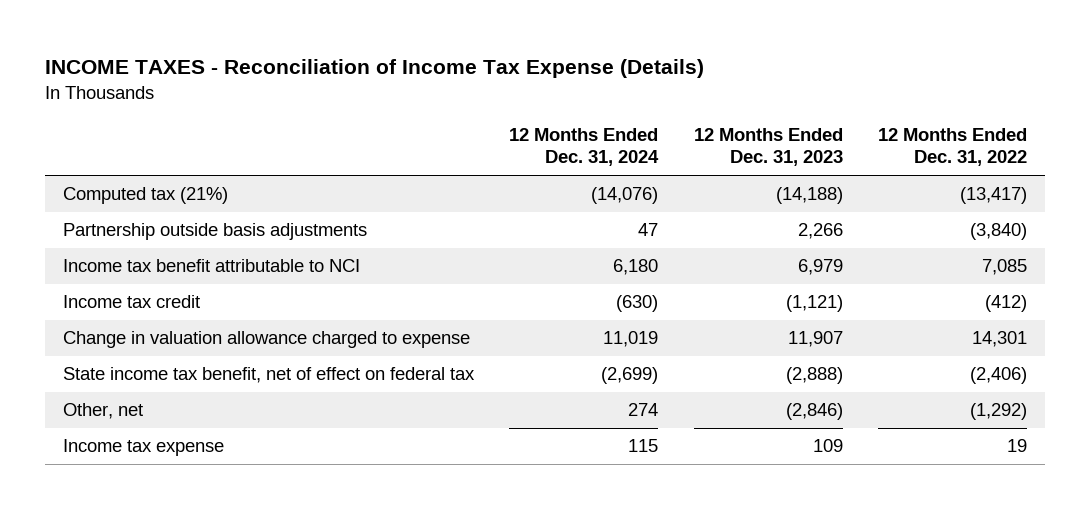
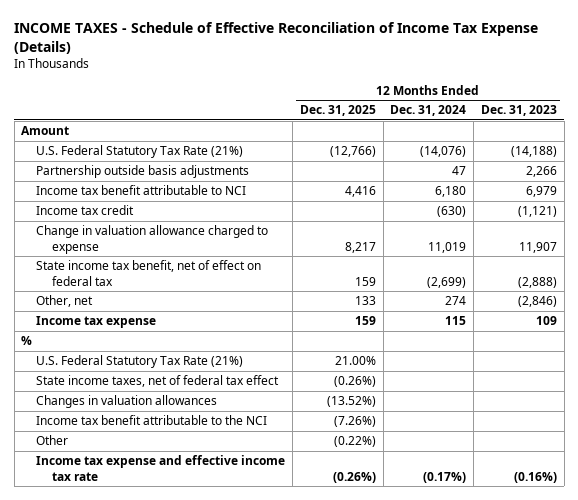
- INCOME TAXES - Reconciliation of Income Tax Expense (Details)
+ INCOME TAXES - Schedule of Effective Reconciliation of Income Tax Expense (Details)
- | 12 Months Ended Dec. 31, 2024 | 12 Months Ended Dec. 31, 2023 | 12 Months Ended Dec. 31, 2022
+ | 12 Months Ended Dec. 31, 2025 | 12 Months Ended Dec. 31, 2024 | 12 Months Ended Dec. 31, 2023
- Computed tax (21%) | (14,076) | (14,188) | (13,417)
+ Amount
+ U.S. Federal Statutory Tax Rate (21%) | (12,766) | (14,076) | (14,188)
+ %
+ U.S. Federal Statutory Tax Rate (21%) | 21.00% | |
+ State income taxes, net of federal tax effect | (0.26%) | |
+ Changes in valuation allowances | (13.52%) | |
+ Income tax benefit attributable to the NCI | (7.26%) | |
+ Other | (0.22%) | |
+ Income tax expense and effective income tax rate | (0.26%) | (0.17%) | (0.16%)

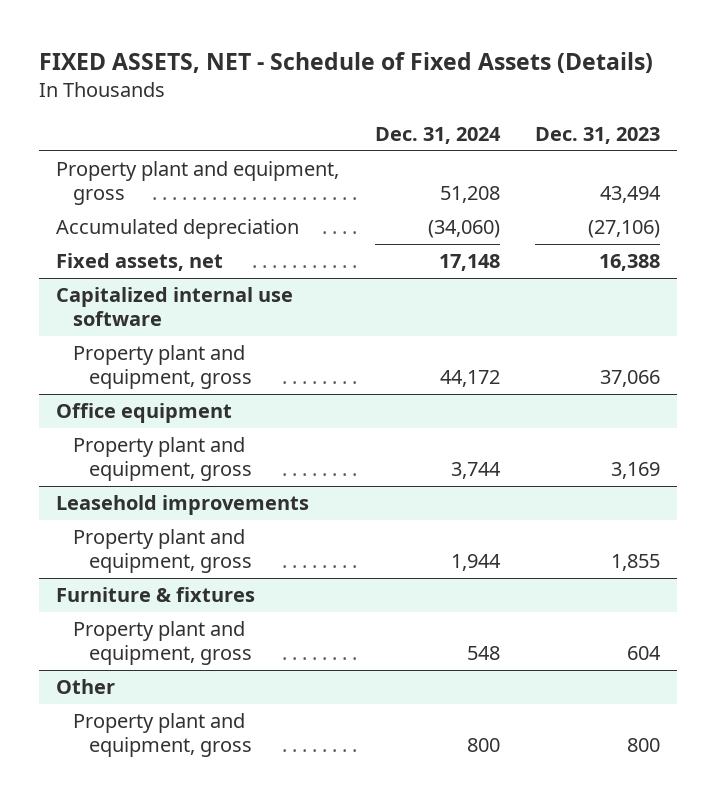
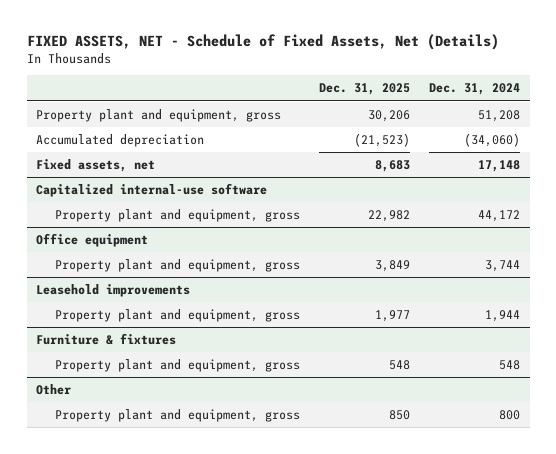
- FIXED ASSETS, NET - Schedule of Fixed Assets (Details)
+ FIXED ASSETS, NET - Schedule of Fixed Assets, Net (Details)
- | Dec. 31, 2024 | Dec. 31, 2023
+ | Dec. 31, 2025 | Dec. 31, 2024
- Capitalized internal use software
+ Capitalized internal-use software

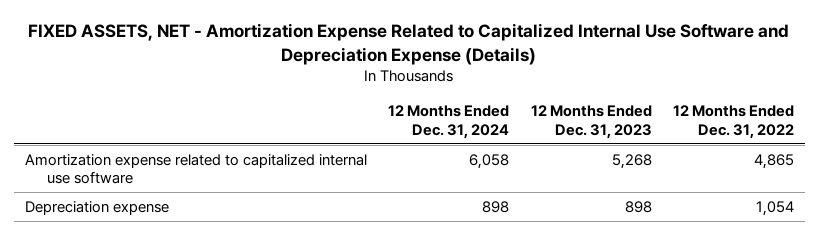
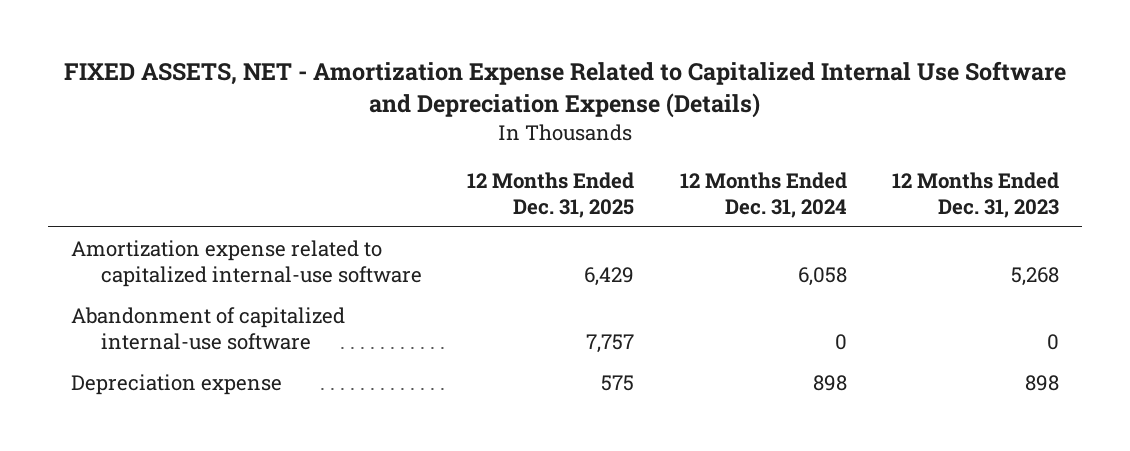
- | 12 Months Ended Dec. 31, 2024 | 12 Months Ended Dec. 31, 2023 | 12 Months Ended Dec. 31, 2022
+ | 12 Months Ended Dec. 31, 2025 | 12 Months Ended Dec. 31, 2024 | 12 Months Ended Dec. 31, 2023
- Amortization expense related to capitalized internal use software | 6,058 | 5,268 | 4,865
+ Amortization expense related to capitalized internal-use software | 6,429 | 6,058 | 5,268
+ Abandonment of capitalized internal-use software | 7,757 | 0 | 0

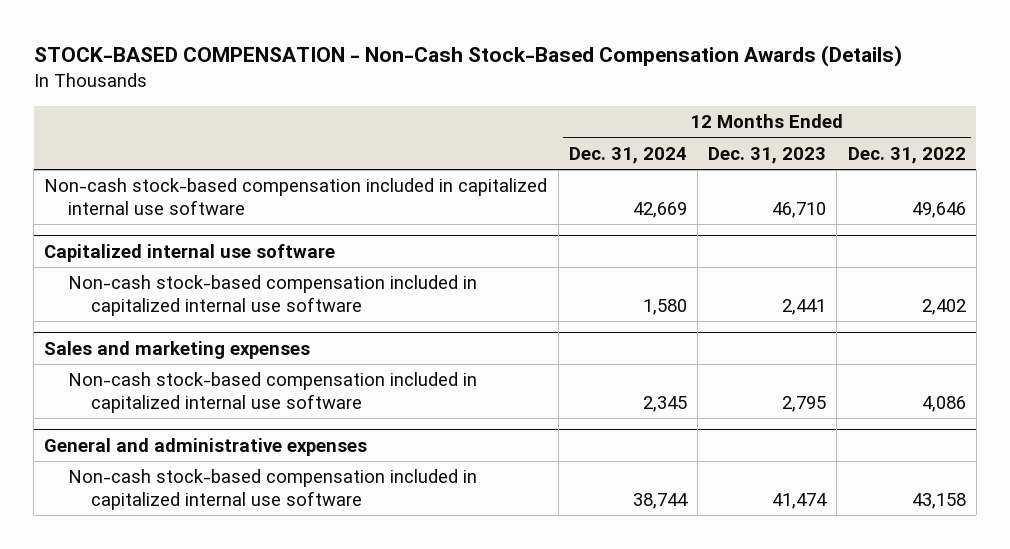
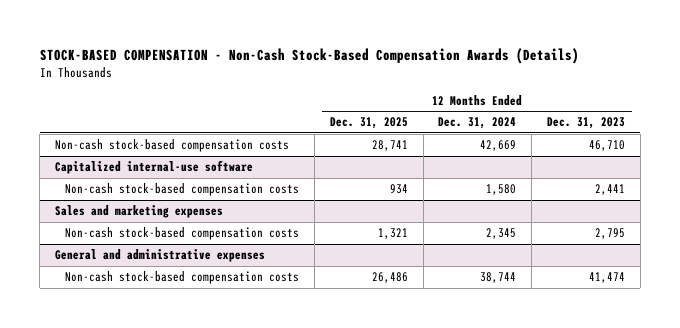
- | 12 Months Ended Dec. 31, 2024 | 12 Months Ended Dec. 31, 2023 | 12 Months Ended Dec. 31, 2022
+ | 12 Months Ended Dec. 31, 2025 | 12 Months Ended Dec. 31, 2024 | 12 Months Ended Dec. 31, 2023
- Non-cash stock-based compensation included in capitalized internal use software | 42,669 | 46,710 | 49,646
- Capitalized internal use software
- Non-cash stock-based compensation included in capitalized internal use software | 1,580 | 2,441 | 2,402
+ Non-cash stock-based compensation costs | 28,741 | 42,669 | 46,710
+ Capitalized internal-use software
+ Non-cash stock-based compensation costs | 934 | 1,580 | 2,441
@ Sales and marketing expenses
- Non-cash stock-based compensation included in capitalized internal use software | 2,345 | 2,795 | 4,086
+ Non-cash stock-based compensation costs | 1,321 | 2,345 | 2,795
@ General and administrative expenses
- Non-cash stock-based compensation included in capitalized internal use software | 38,744 | 41,474 | 43,158
+ Non-cash stock-based compensation costs | 26,486 | 38,744 | 41,474

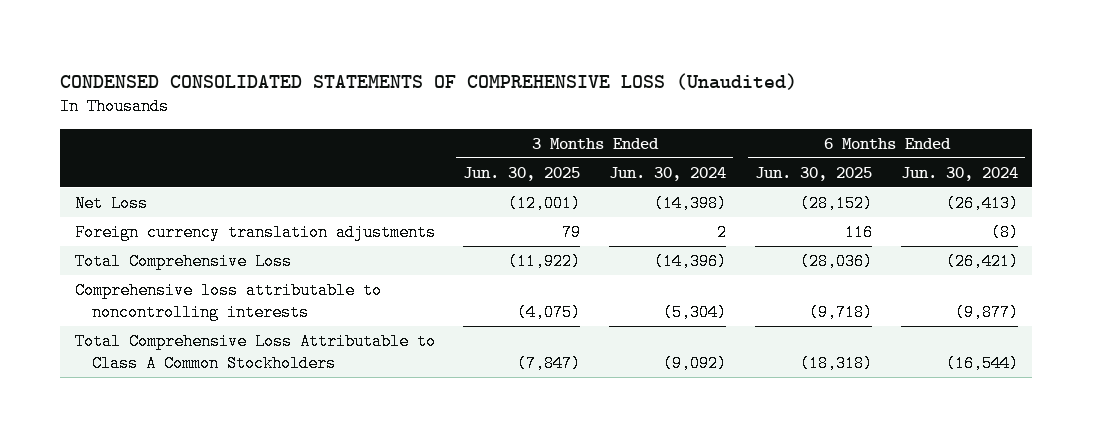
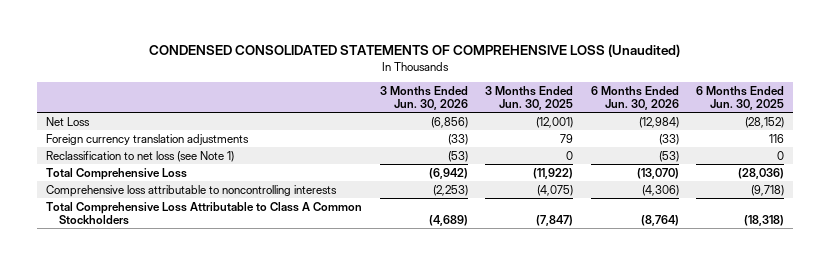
- | 3 Months Ended Jun. 30, 2025 | 3 Months Ended Jun. 30, 2024 | 6 Months Ended Jun. 30, 2025 | 6 Months Ended Jun. 30, 2024
+ | 3 Months Ended Jun. 30, 2026 | 3 Months Ended Jun. 30, 2025 | 6 Months Ended Jun. 30, 2026 | 6 Months Ended Jun. 30, 2025
+ Reclassification to net loss (see Note 1) | (53) | 0 | (53) | 0

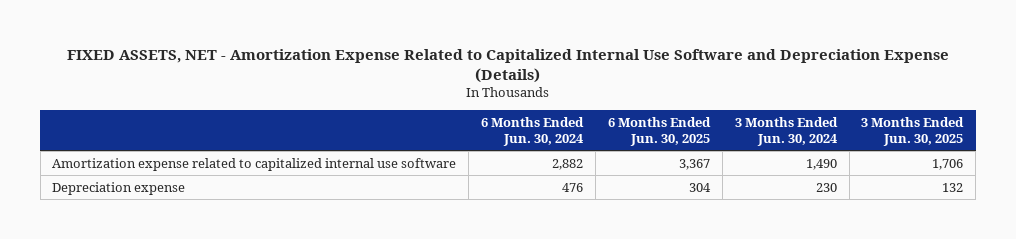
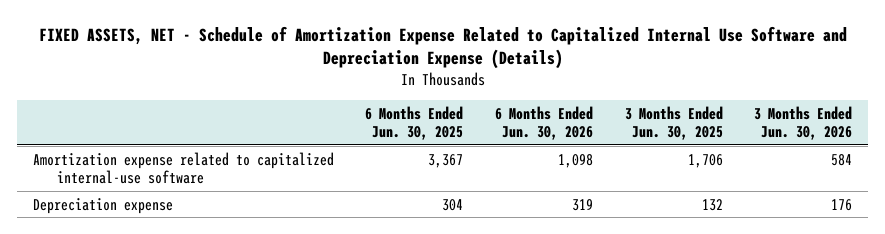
- FIXED ASSETS, NET - Amortization Expense Related to Capitalized Internal Use Software and Depreciation Expense (Details)
+ FIXED ASSETS, NET - Schedule of Amortization Expense Related to Capitalized Internal Use Software and Depreciation Expense (Details)
- | 6 Months Ended Jun. 30, 2024 | 6 Months Ended Jun. 30, 2025 | 3 Months Ended Jun. 30, 2024 | 3 Months Ended Jun. 30, 2025
+ | 6 Months Ended Jun. 30, 2025 | 6 Months Ended Jun. 30, 2026 | 3 Months Ended Jun. 30, 2025 | 3 Months Ended Jun. 30, 2026
- Amortization expense related to capitalized internal use software | 2,882 | 3,367 | 1,490 | 1,706
+ Amortization expense related to capitalized internal-use software | 3,367 | 1,098 | 1,706 | 584

